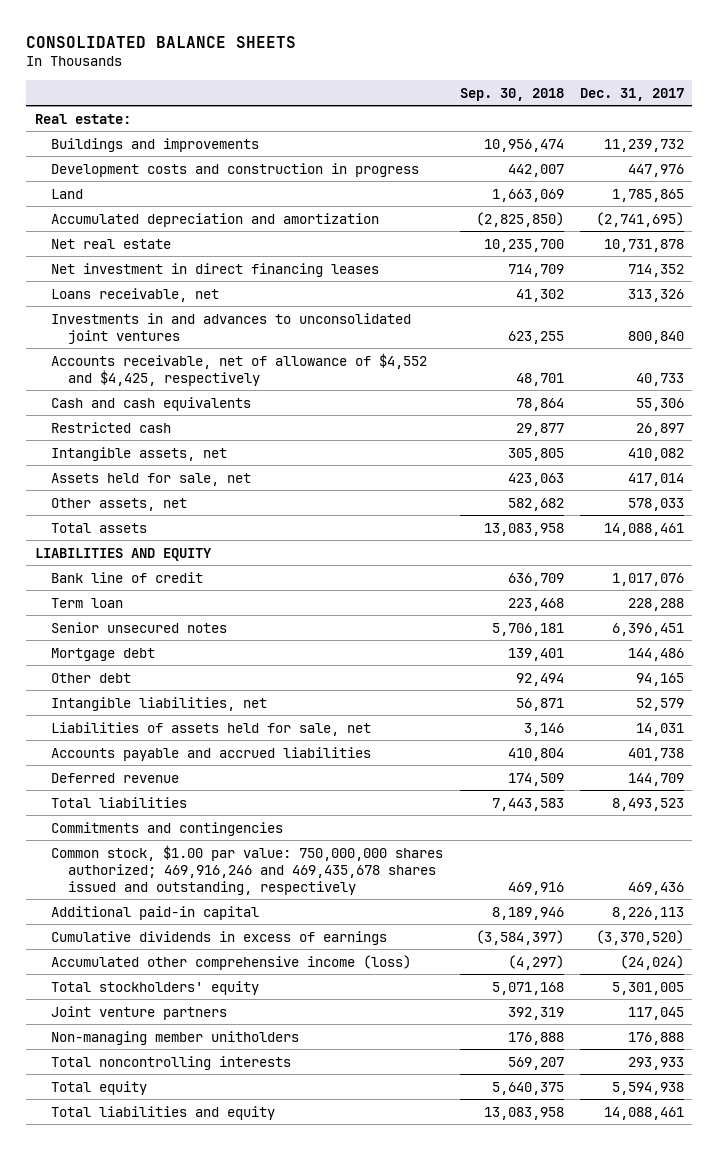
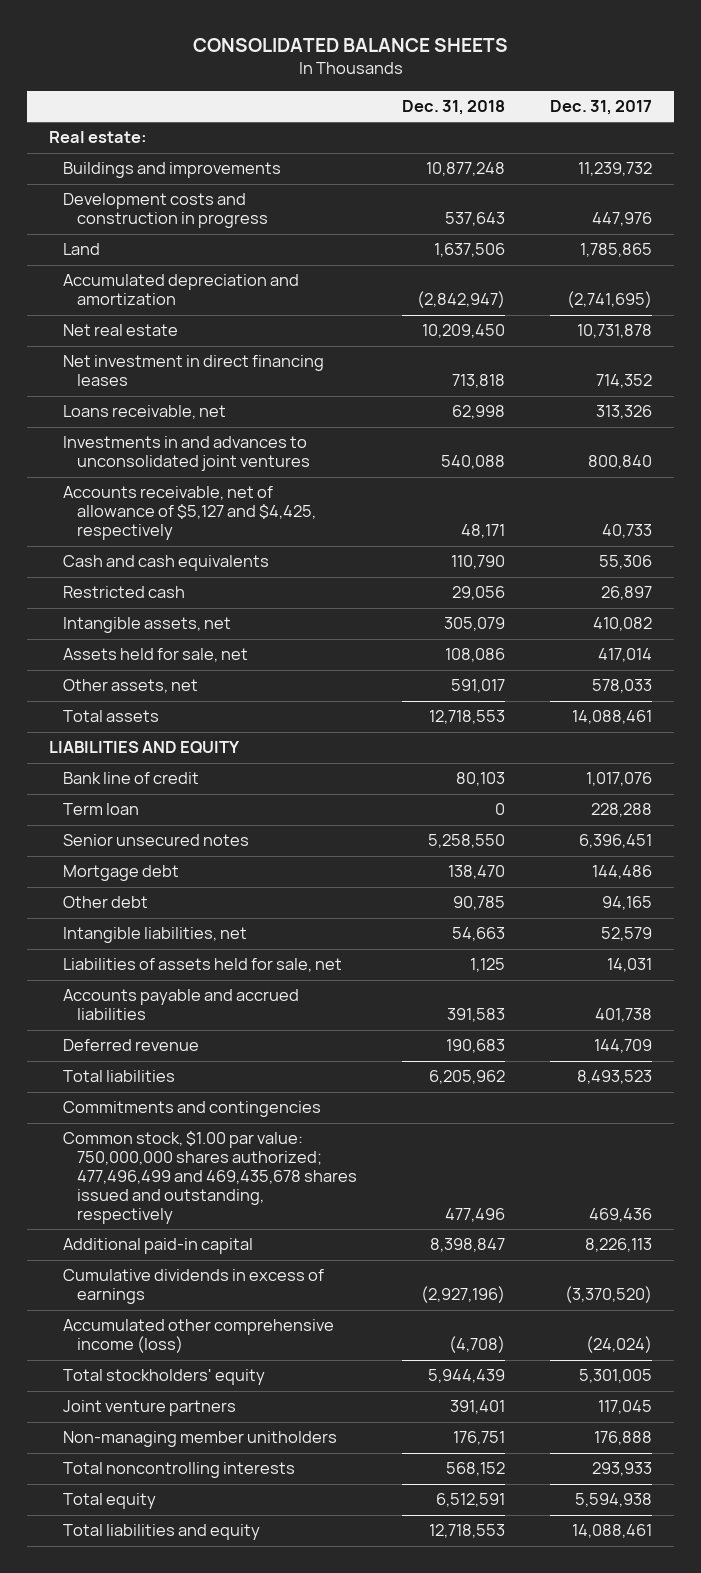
- | Sep. 30, 2018 | Dec. 31, 2017
+ | Dec. 31, 2018 | Dec. 31, 2017
- Accounts receivable, net of allowance of $4,552 and $4,425, respectively | 48,701 | 40,733
+ Accounts receivable, net of allowance of $5,127 and $4,425, respectively | 48,171 | 40,733
- Common stock, $1.00 par value: 750,000,000 shares authorized; 469,916,246 and 469,435,678 shares issued and outstanding, respectively | 469,916 | 469,436
+ Common stock, $1.00 par value: 750,000,000 shares authorized; 477,496,499 and 469,435,678 shares issued and outstanding, respectively | 477,496 | 469,436

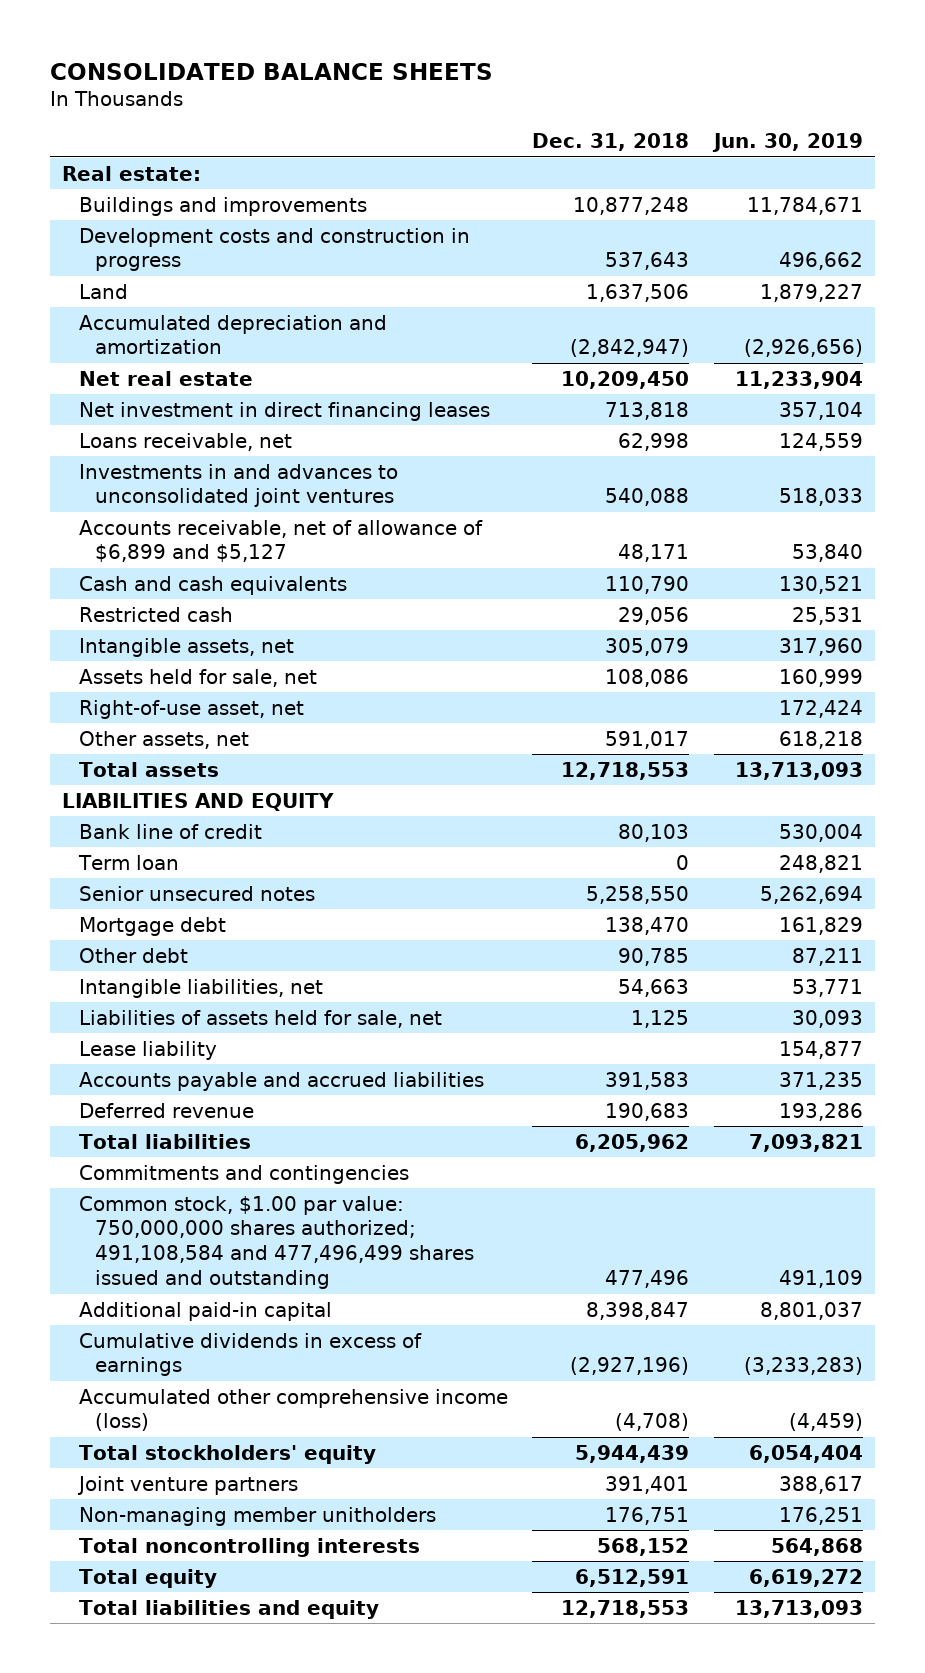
- | Dec. 31, 2018 | Dec. 31, 2017
+ | Dec. 31, 2018 | Jun. 30, 2019
- Accounts receivable, net of allowance of $5,127 and $4,425, respectively | 48,171 | 40,733
+ Accounts receivable, net of allowance of $6,899 and $5,127 | 48,171 | 53,840
+ Right-of-use asset, net | | 172,424
+ Lease liability | | 154,877
- Common stock, $1.00 par value: 750,000,000 shares authorized; 477,496,499 and 469,435,678 shares issued and outstanding, respectively | 477,496 | 469,436
+ Common stock, $1.00 par value: 750,000,000 shares authorized; 491,108,584 and 477,496,499 shares issued and outstanding | 477,496 | 491,109

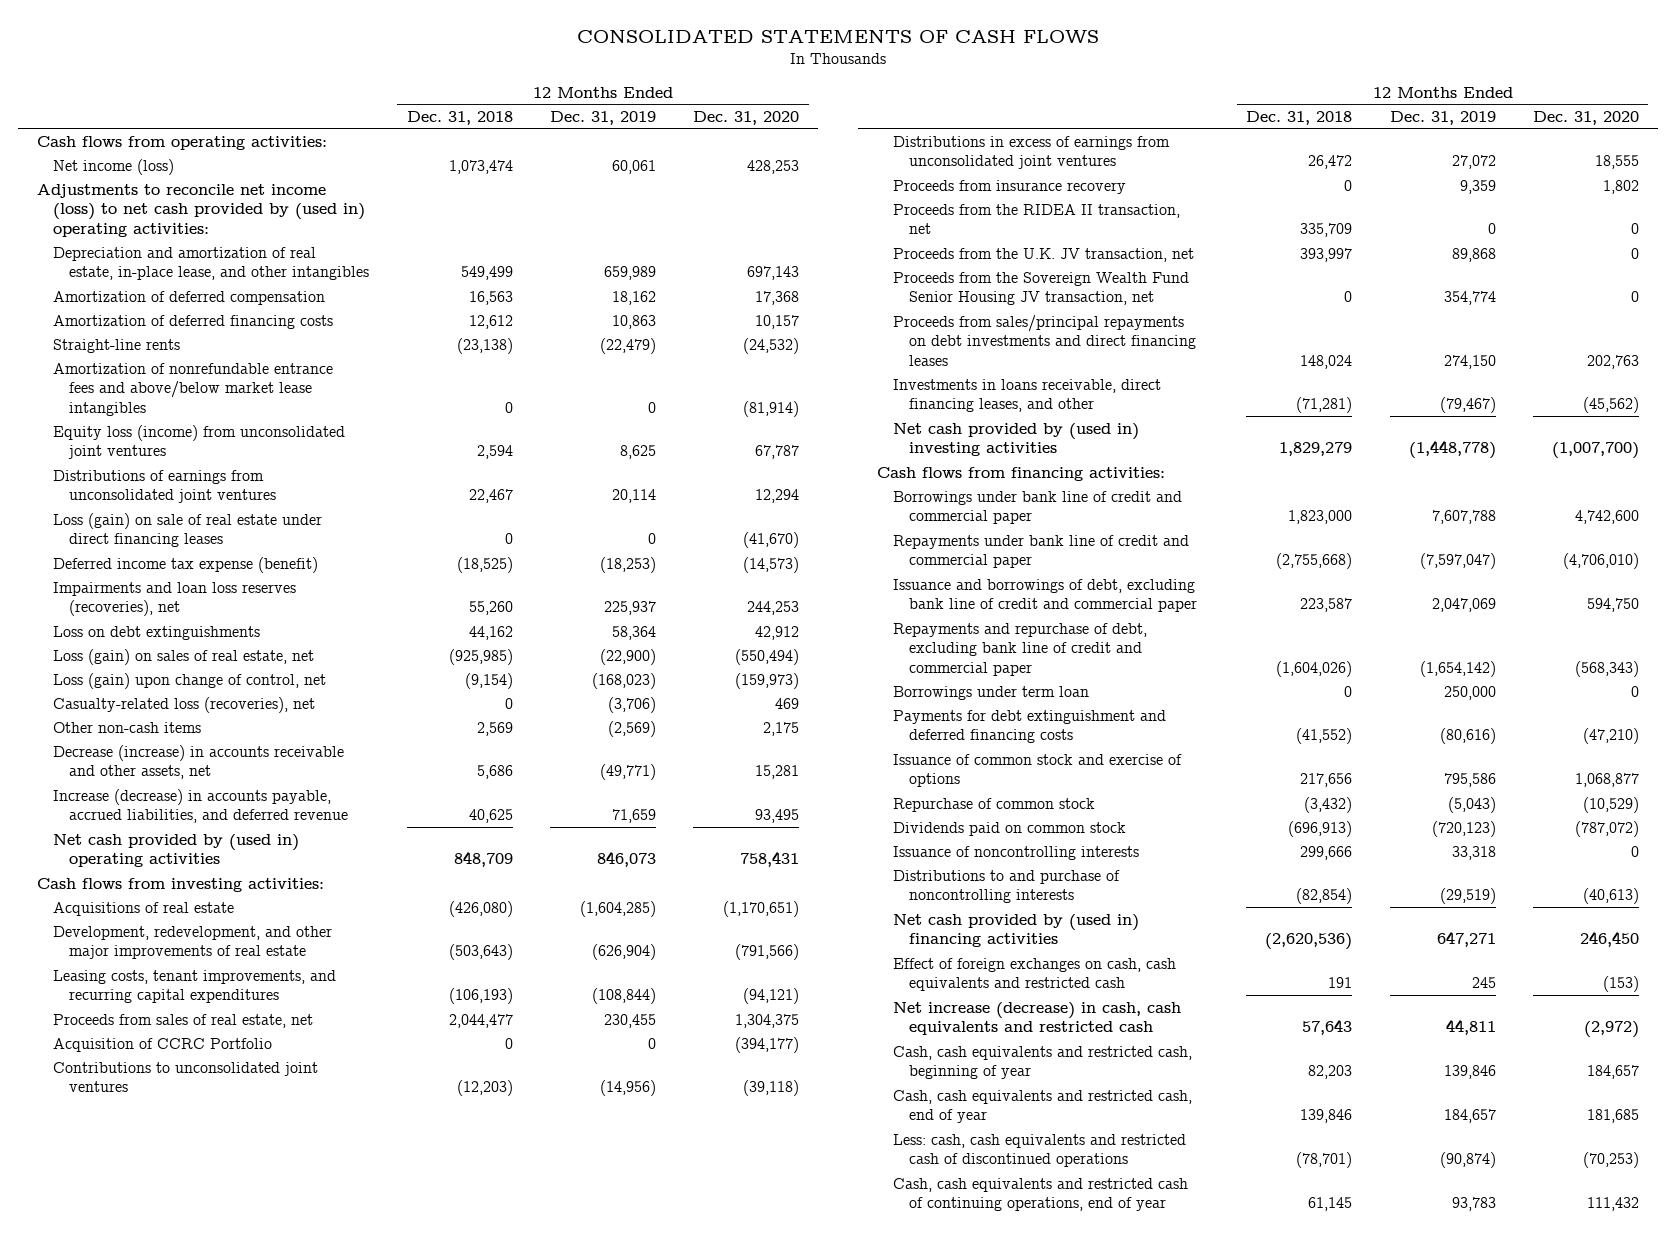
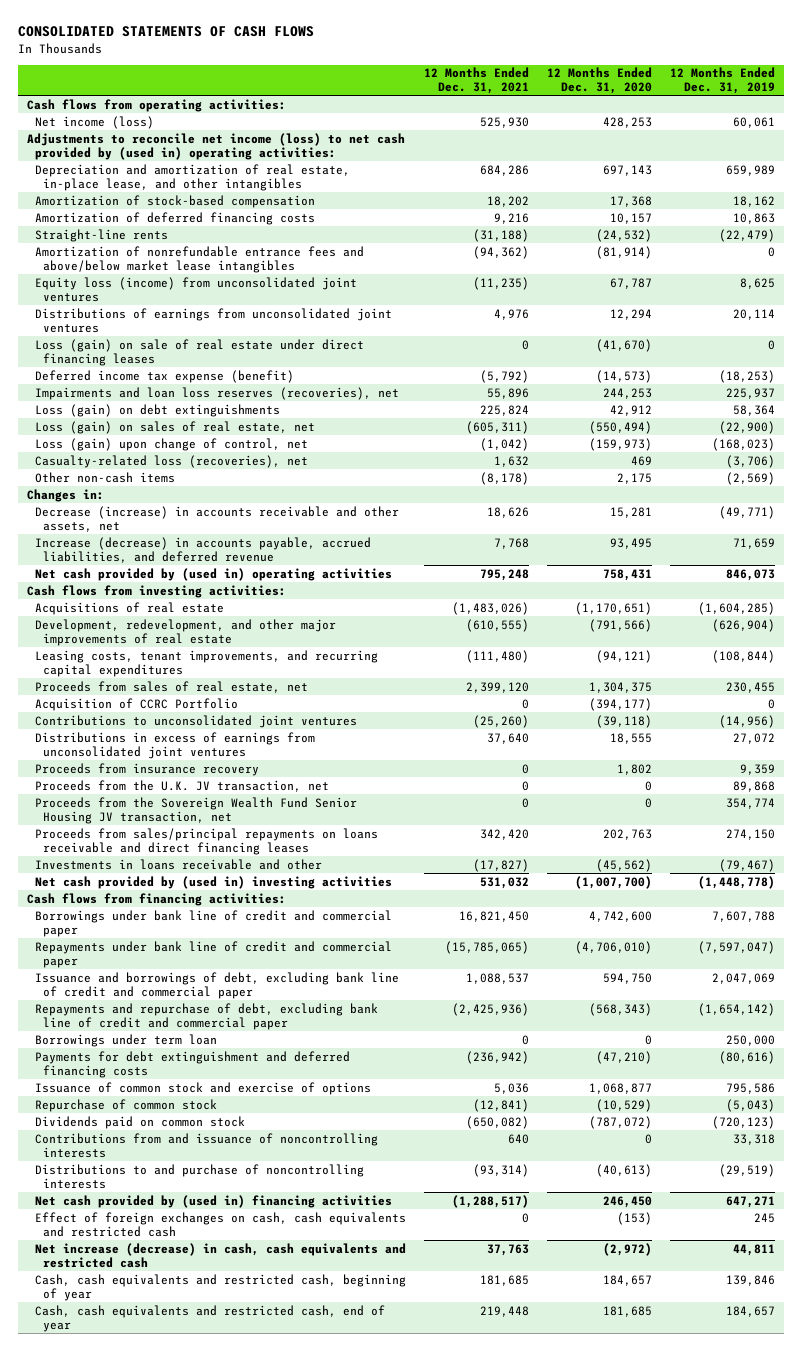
- | 12 Months Ended Dec. 31, 2018 | 12 Months Ended Dec. 31, 2019 | 12 Months Ended Dec. 31, 2020
+ | 12 Months Ended Dec. 31, 2021 | 12 Months Ended Dec. 31, 2020 | 12 Months Ended Dec. 31, 2019
- Amortization of deferred compensation | 16,563 | 18,162 | 17,368
+ Amortization of stock-based compensation | 18,202 | 17,368 | 18,162
- Loss on debt extinguishments | 44,162 | 58,364 | 42,912
+ Loss (gain) on debt extinguishments | 225,824 | 42,912 | 58,364
+ Changes in:
- Proceeds from the RIDEA II transaction, net | 335,709 | 0 | 0
- Proceeds from sales/principal repayments on debt investments and direct financing leases | 148,024 | 274,150 | 202,763
- Investments in loans receivable, direct financing leases, and other | (71,281) | (79,467) | (45,562)
+ Proceeds from sales/principal repayments on loans receivable and direct financing leases | 342,420 | 202,763 | 274,150
+ Investments in loans receivable and other | (17,827) | (45,562) | (79,467)
- Issuance of noncontrolling interests | 299,666 | 33,318 | 0
+ Contributions from and issuance of noncontrolling interests | 640 | 0 | 33,318
- Less: cash, cash equivalents and restricted cash of discontinued operations | (78,701) | (90,874) | (70,253)
- Cash, cash equivalents and restricted cash of continuing operations, end of year | 61,145 | 93,783 | 111,432

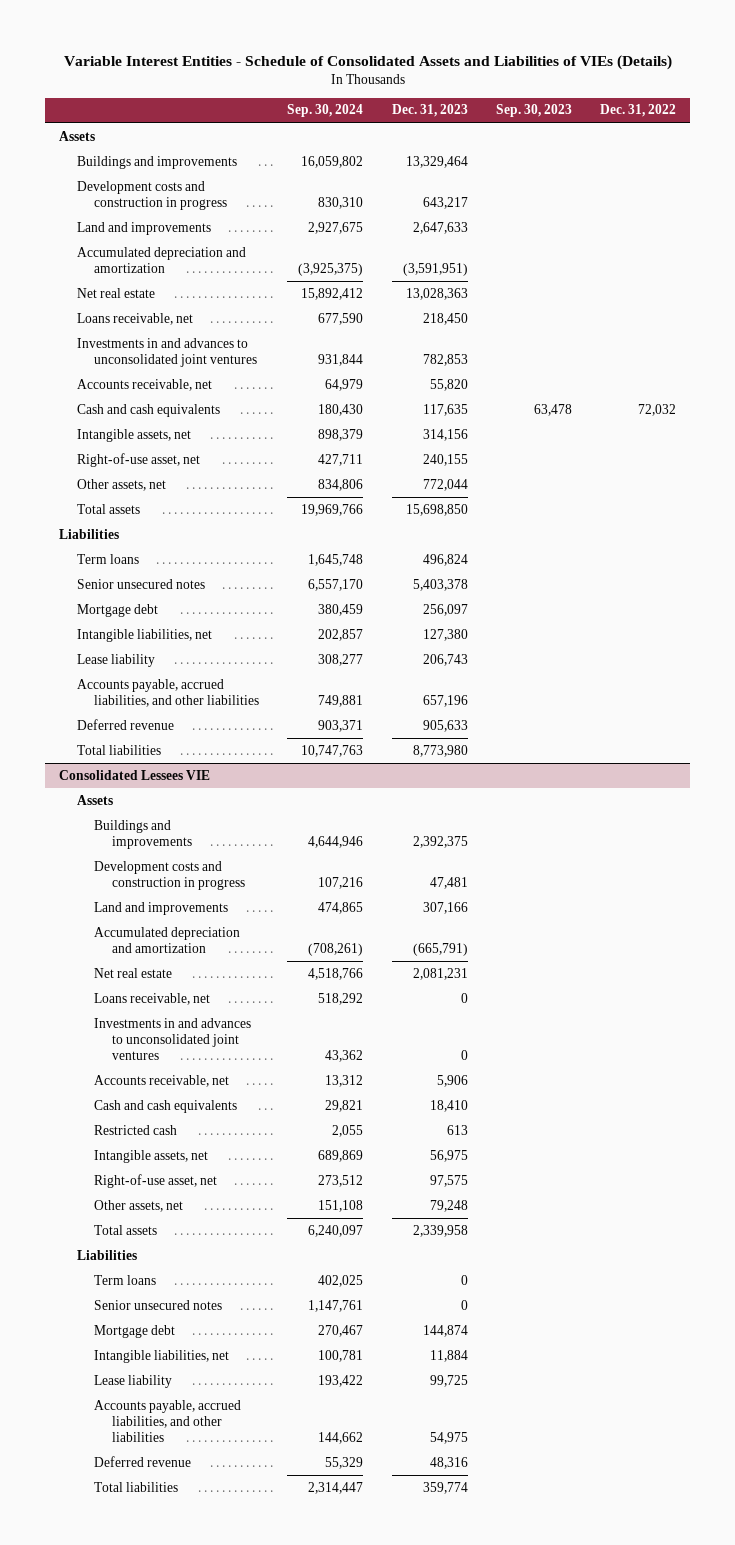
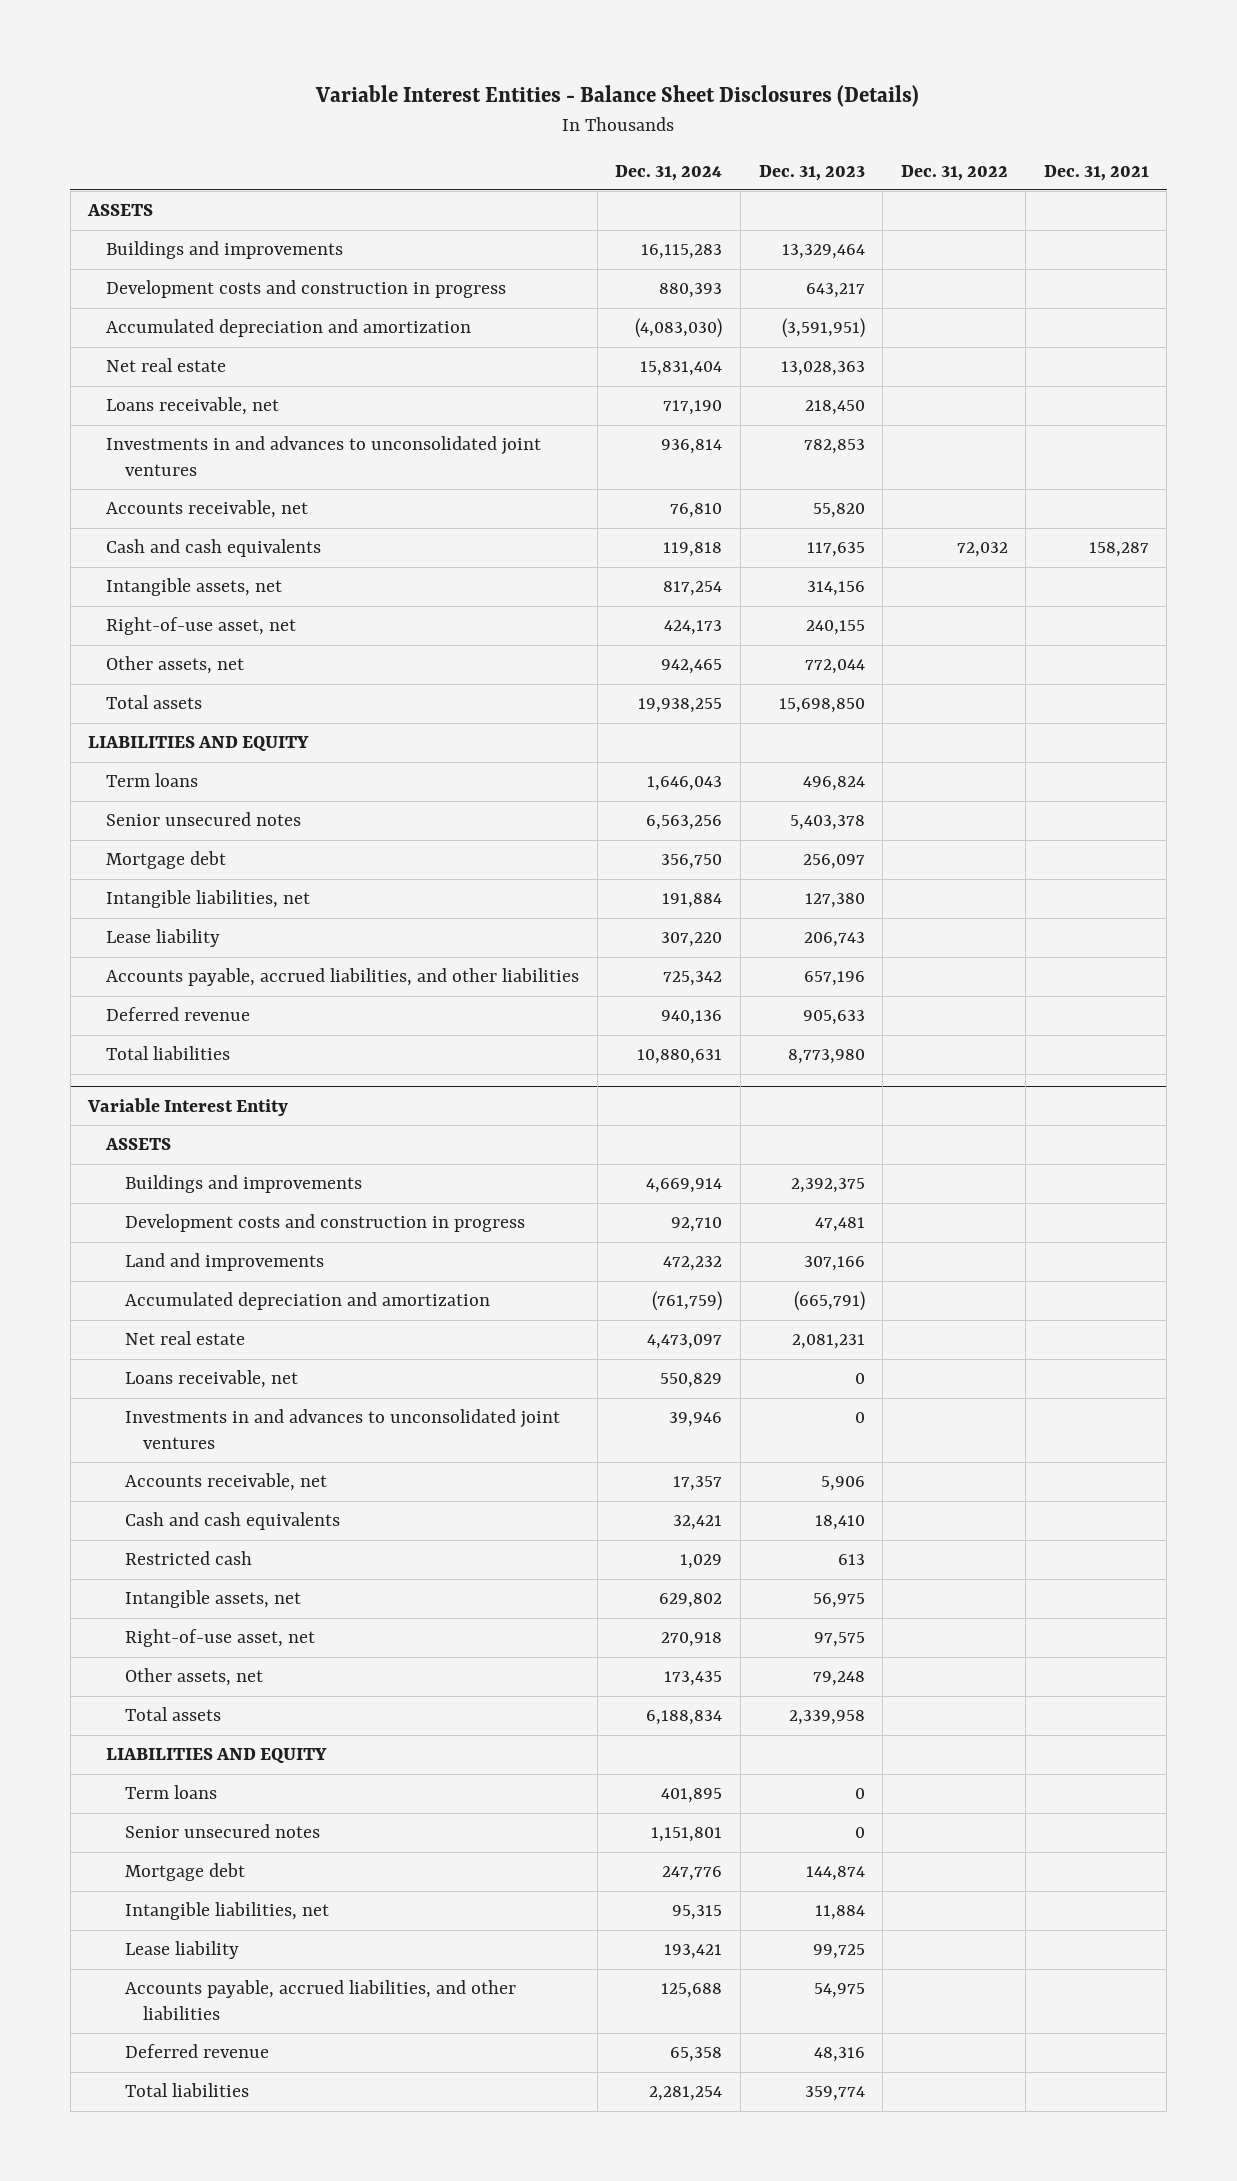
- Variable Interest Entities - Schedule of Consolidated Assets and Liabilities of VIEs (Details)
+ Variable Interest Entities - Balance Sheet Disclosures (Details)
- | Sep. 30, 2024 | Dec. 31, 2023 | Sep. 30, 2023 | Dec. 31, 2022
+ | Dec. 31, 2024 | Dec. 31, 2023 | Dec. 31, 2022 | Dec. 31, 2021
- Assets
+ ASSETS
- Land and improvements | 2,927,675 | 2,647,633 | |
- Liabilities
+ LIABILITIES AND EQUITY
- Consolidated Lessees VIE
- Assets
+ Variable Interest Entity
+ ASSETS
- Liabilities
+ LIABILITIES AND EQUITY

